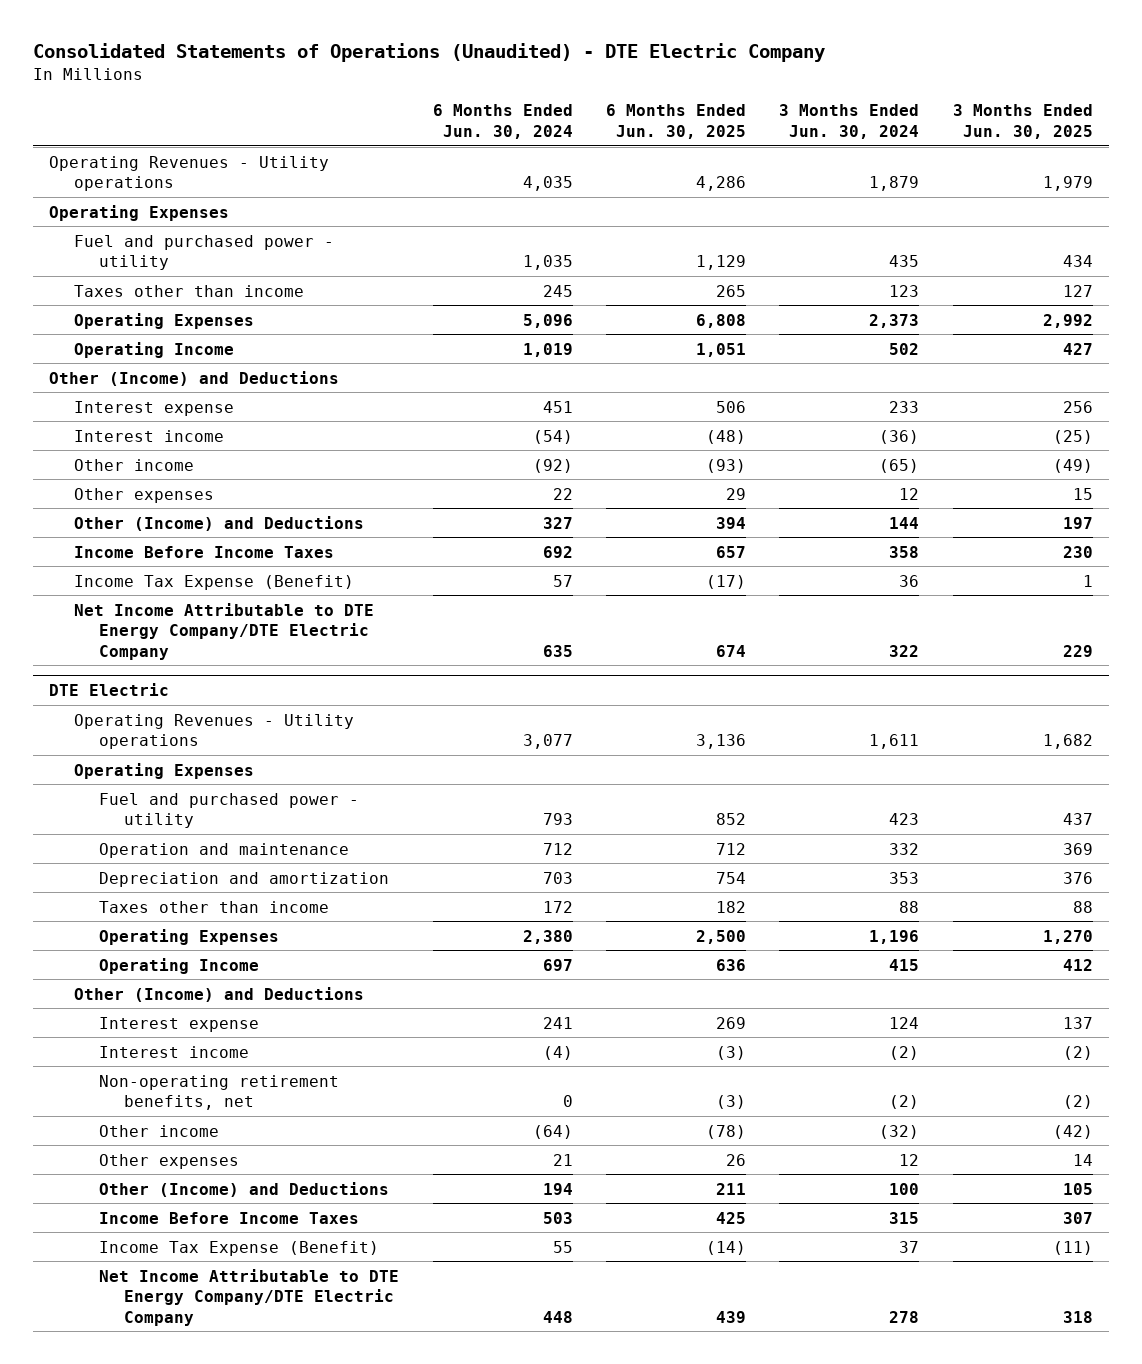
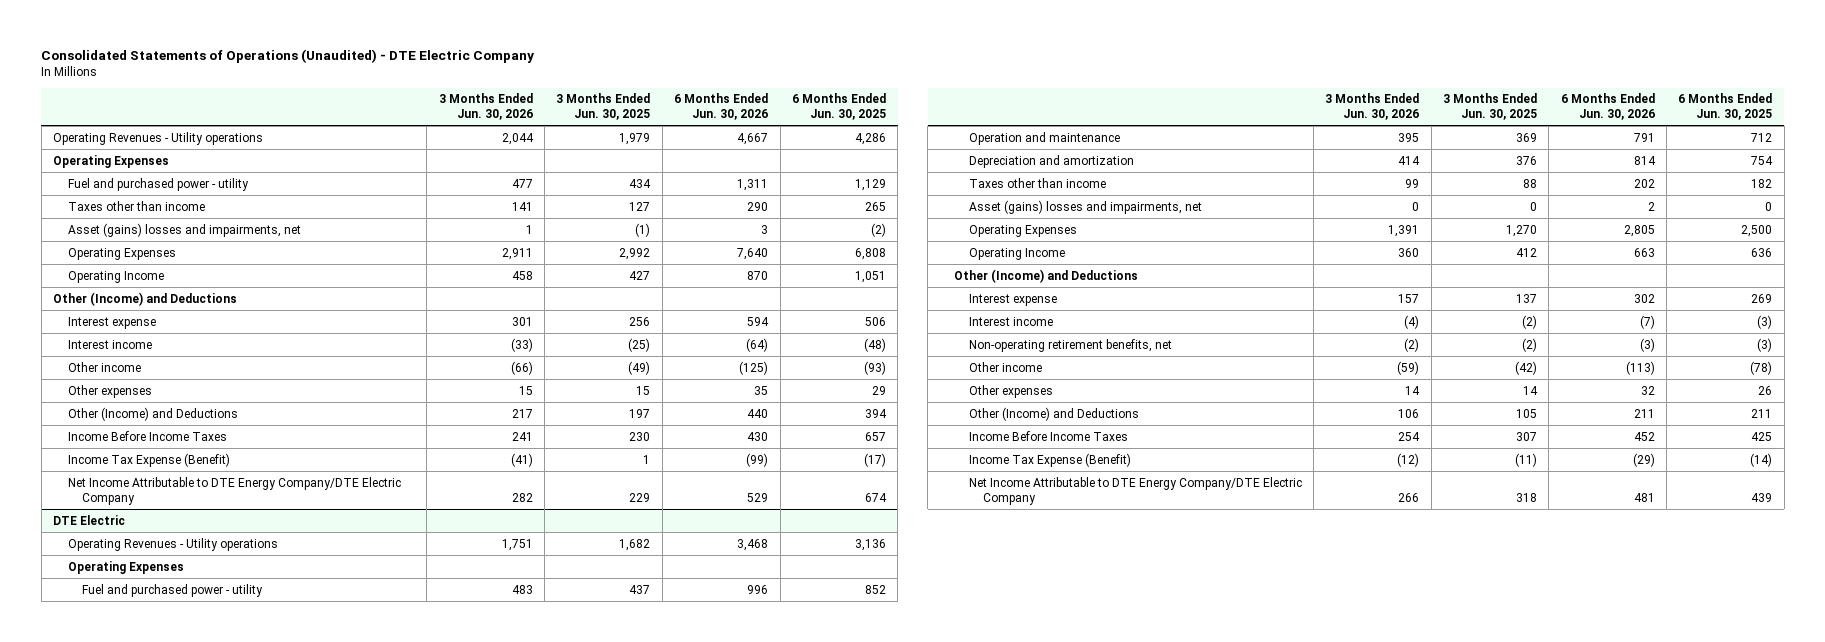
- | 6 Months Ended Jun. 30, 2024 | 6 Months Ended Jun. 30, 2025 | 3 Months Ended Jun. 30, 2024 | 3 Months Ended Jun. 30, 2025
+ | 3 Months Ended Jun. 30, 2026 | 3 Months Ended Jun. 30, 2025 | 6 Months Ended Jun. 30, 2026 | 6 Months Ended Jun. 30, 2025
+ Asset (gains) losses and impairments, net | 1 | (1) | 3 | (2)
@ DTE Electric
+ Asset (gains) losses and impairments, net | 0 | 0 | 2 | 0

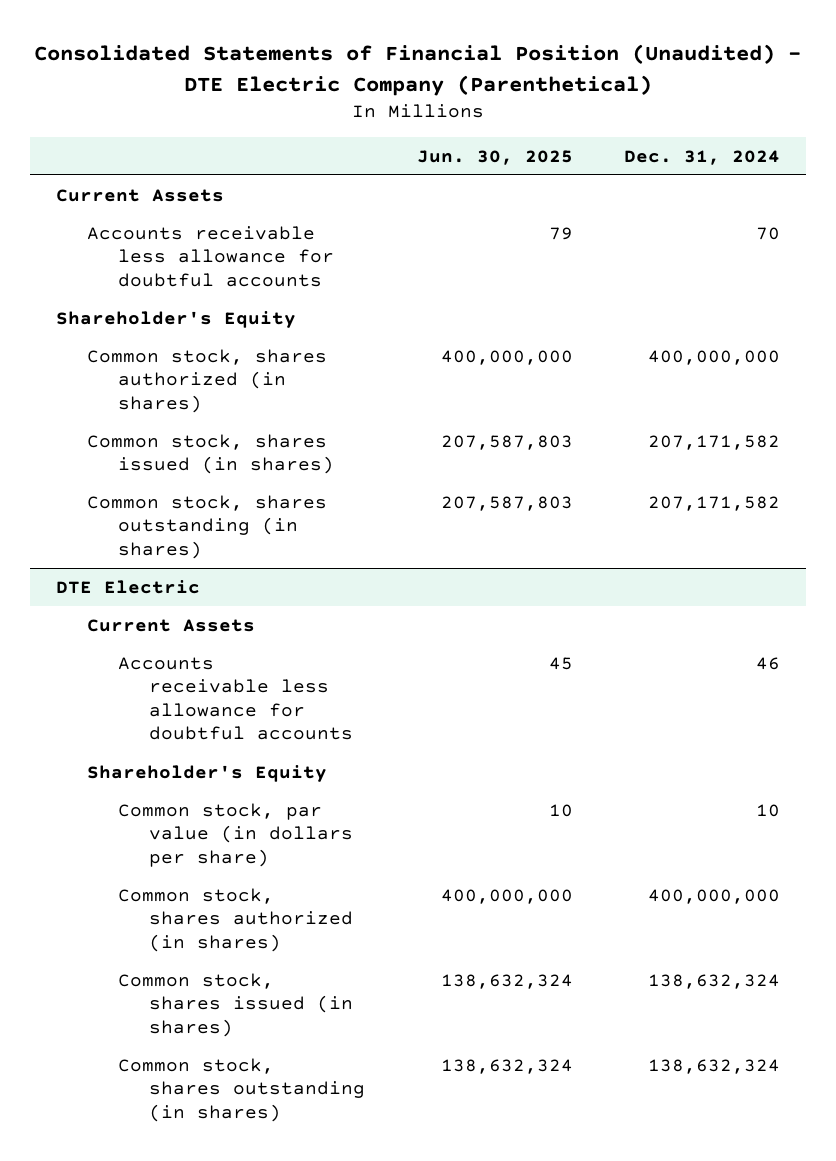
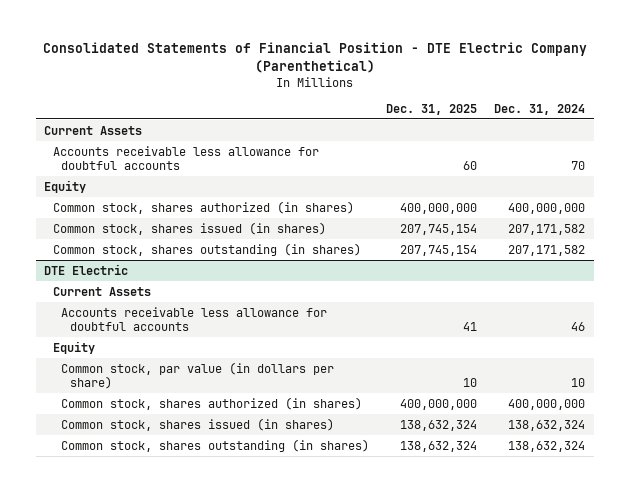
- Consolidated Statements of Financial Position (Unaudited) - DTE Electric Company (Parenthetical)
+ Consolidated Statements of Financial Position - DTE Electric Company (Parenthetical)
- | Jun. 30, 2025 | Dec. 31, 2024
+ | Dec. 31, 2025 | Dec. 31, 2024
- Shareholder's Equity
+ Equity
@ DTE Electric
- Shareholder's Equity
+ Equity

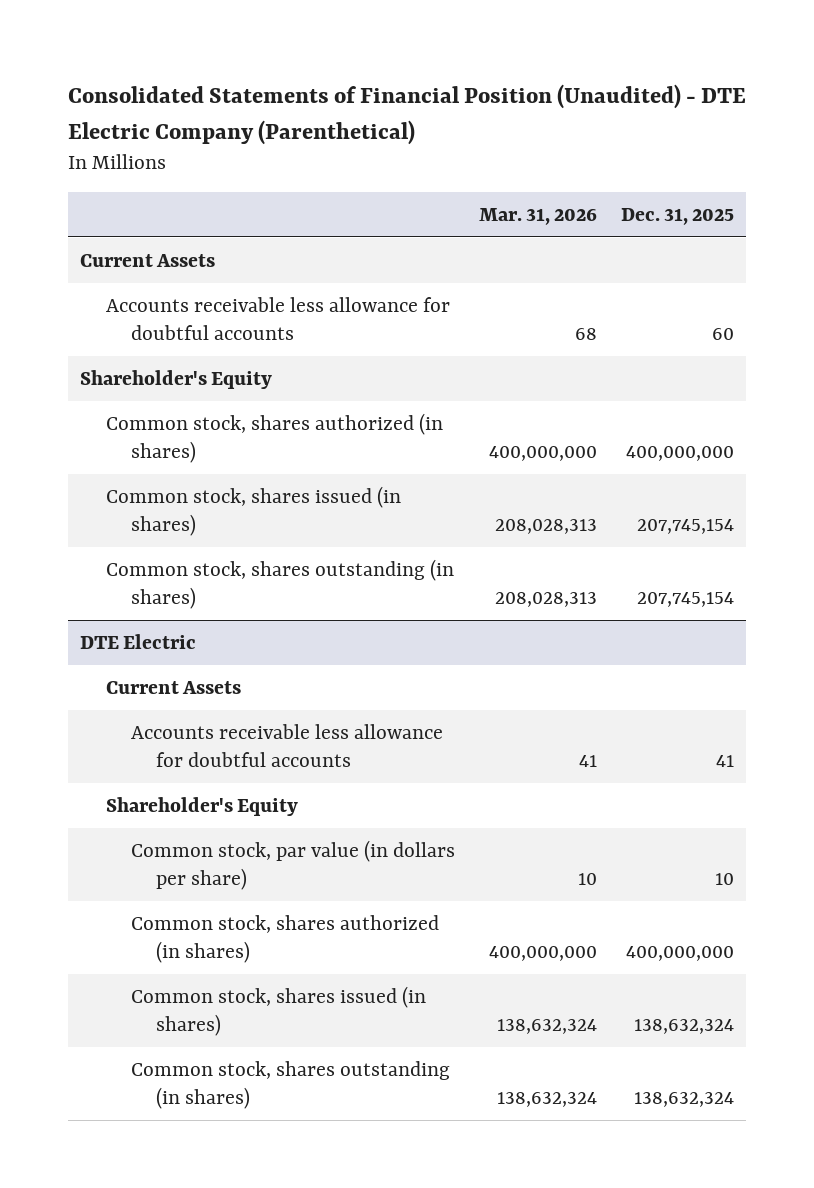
- Consolidated Statements of Financial Position - DTE Electric Company (Parenthetical)
+ Consolidated Statements of Financial Position (Unaudited) - DTE Electric Company (Parenthetical)
- | Dec. 31, 2025 | Dec. 31, 2024
+ | Mar. 31, 2026 | Dec. 31, 2025
- Equity
+ Shareholder's Equity
@ DTE Electric
- Equity
+ Shareholder's Equity

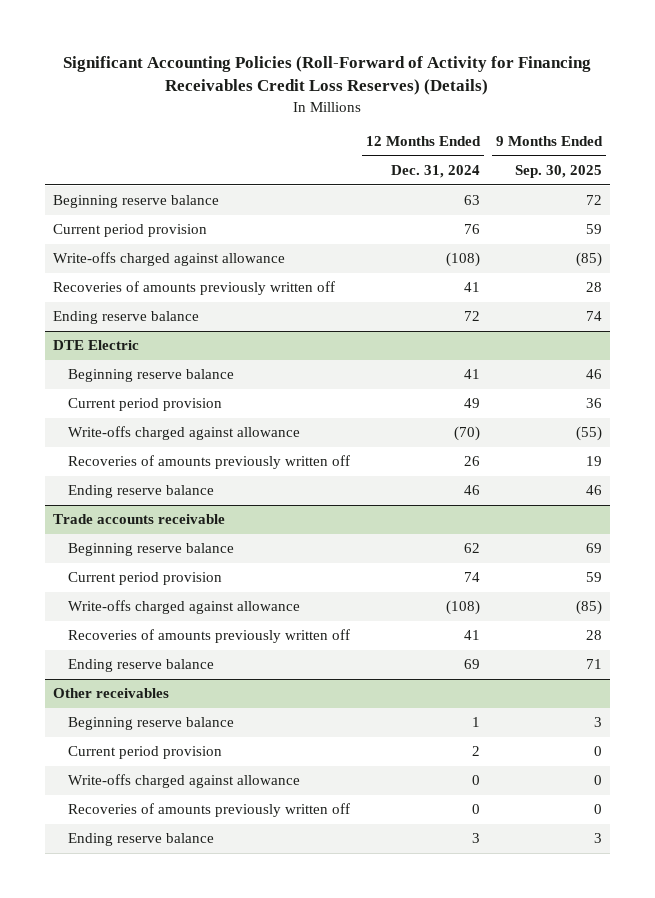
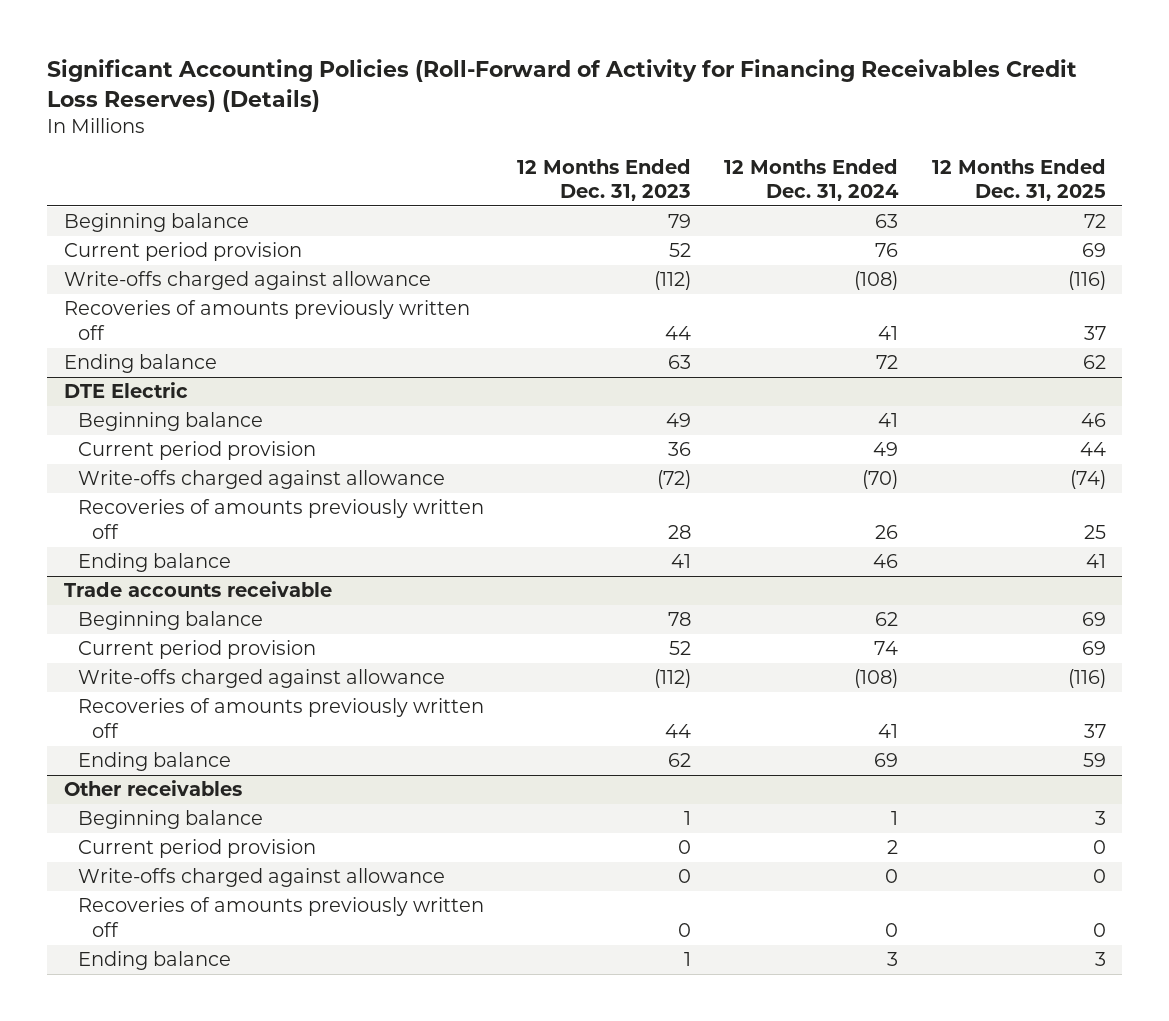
- | 12 Months Ended Dec. 31, 2024 | 9 Months Ended Sep. 30, 2025
+ | 12 Months Ended Dec. 31, 2023 | 12 Months Ended Dec. 31, 2024 | 12 Months Ended Dec. 31, 2025
- Beginning reserve balance | 63 | 72
+ Beginning balance | 79 | 63 | 72
- Ending reserve balance | 72 | 74
+ Ending balance | 63 | 72 | 62
@ DTE Electric
- Beginning reserve balance | 41 | 46
+ Beginning balance | 49 | 41 | 46
- Ending reserve balance | 46 | 46
+ Ending balance | 41 | 46 | 41
@ Trade accounts receivable
- Beginning reserve balance | 62 | 69
+ Beginning balance | 78 | 62 | 69
- Ending reserve balance | 69 | 71
+ Ending balance | 62 | 69 | 59
@ Other receivables
- Beginning reserve balance | 1 | 3
+ Beginning balance | 1 | 1 | 3
- Ending reserve balance | 3 | 3
+ Ending balance | 1 | 3 | 3

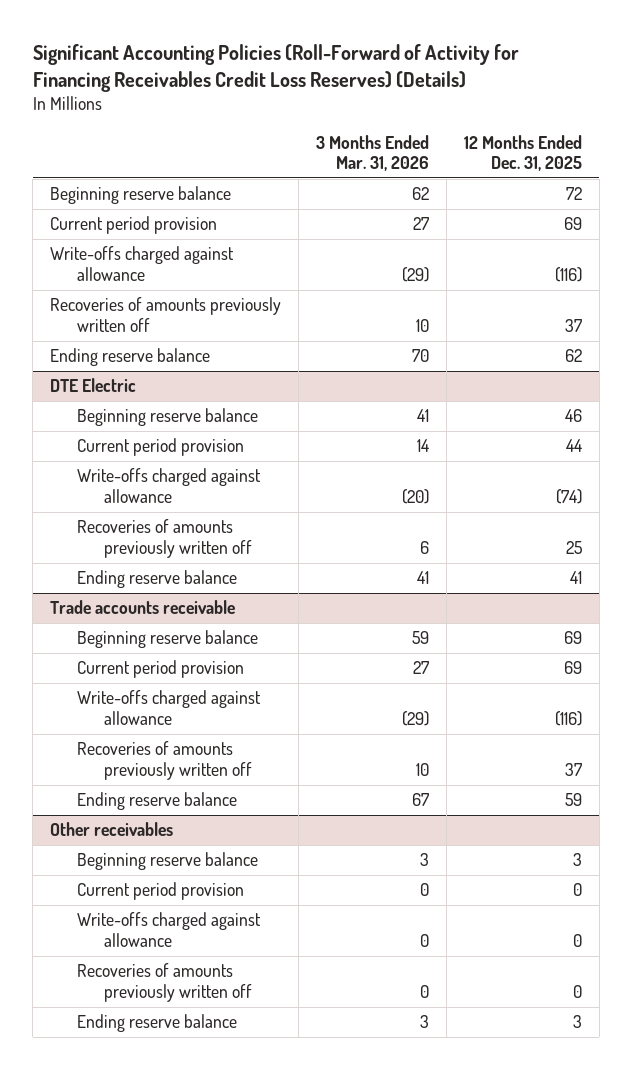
- | 12 Months Ended Dec. 31, 2023 | 12 Months Ended Dec. 31, 2024 | 12 Months Ended Dec. 31, 2025
+ | 3 Months Ended Mar. 31, 2026 | 12 Months Ended Dec. 31, 2025
- Beginning balance | 79 | 63 | 72
+ Beginning reserve balance | 62 | 72
- Ending balance | 63 | 72 | 62
+ Ending reserve balance | 70 | 62
@ DTE Electric
- Beginning balance | 49 | 41 | 46
+ Beginning reserve balance | 41 | 46
- Ending balance | 41 | 46 | 41
+ Ending reserve balance | 41 | 41
@ Trade accounts receivable
- Beginning balance | 78 | 62 | 69
+ Beginning reserve balance | 59 | 69
- Ending balance | 62 | 69 | 59
+ Ending reserve balance | 67 | 59
@ Other receivables
- Beginning balance | 1 | 1 | 3
+ Beginning reserve balance | 3 | 3
- Ending balance | 1 | 3 | 3
+ Ending reserve balance | 3 | 3

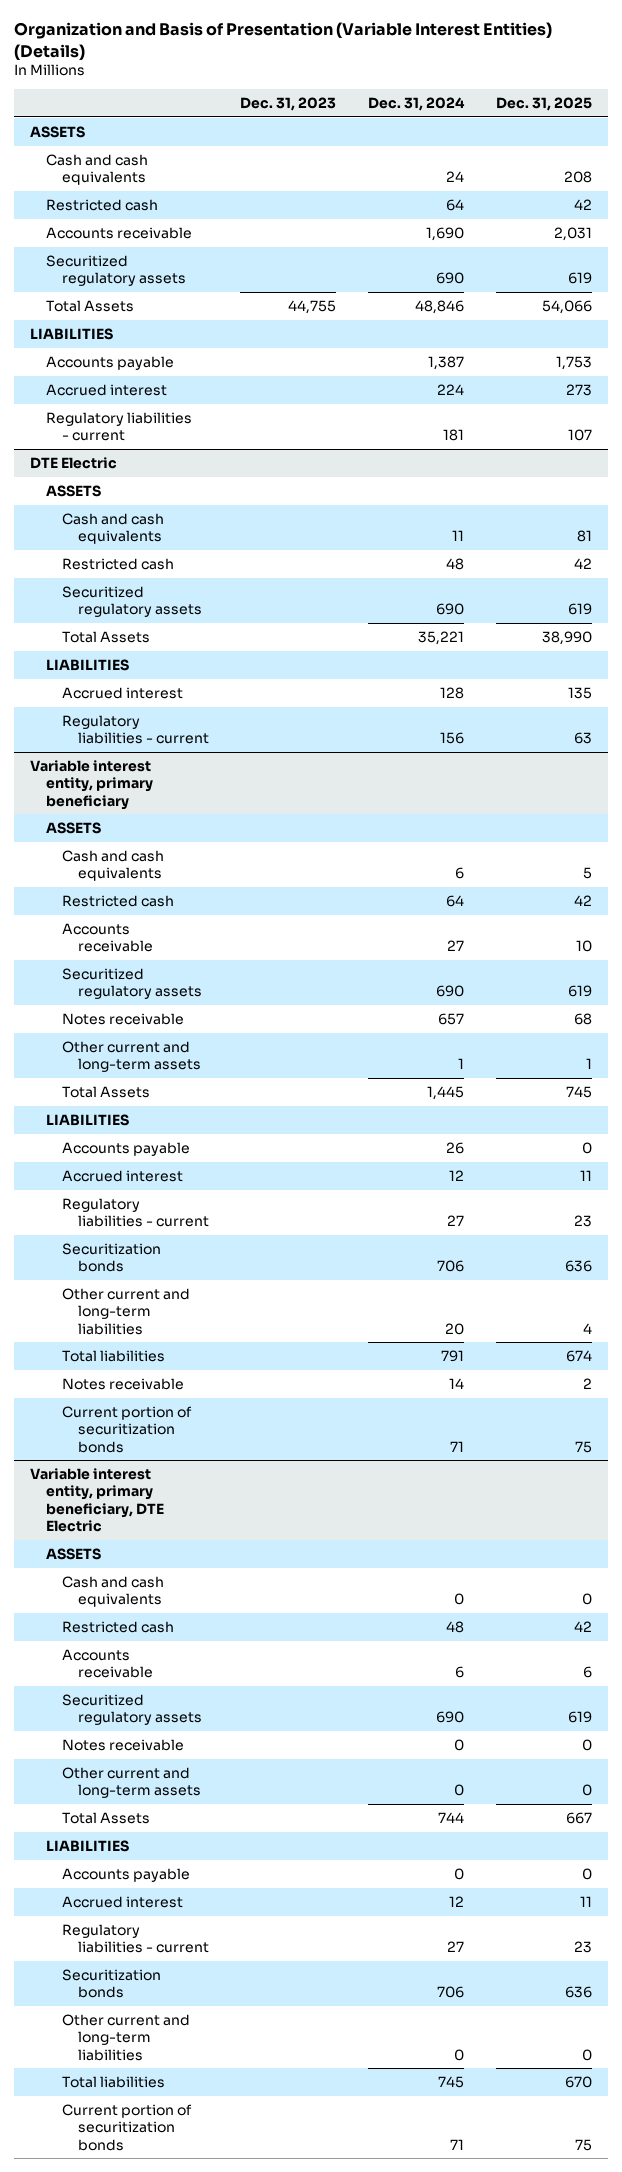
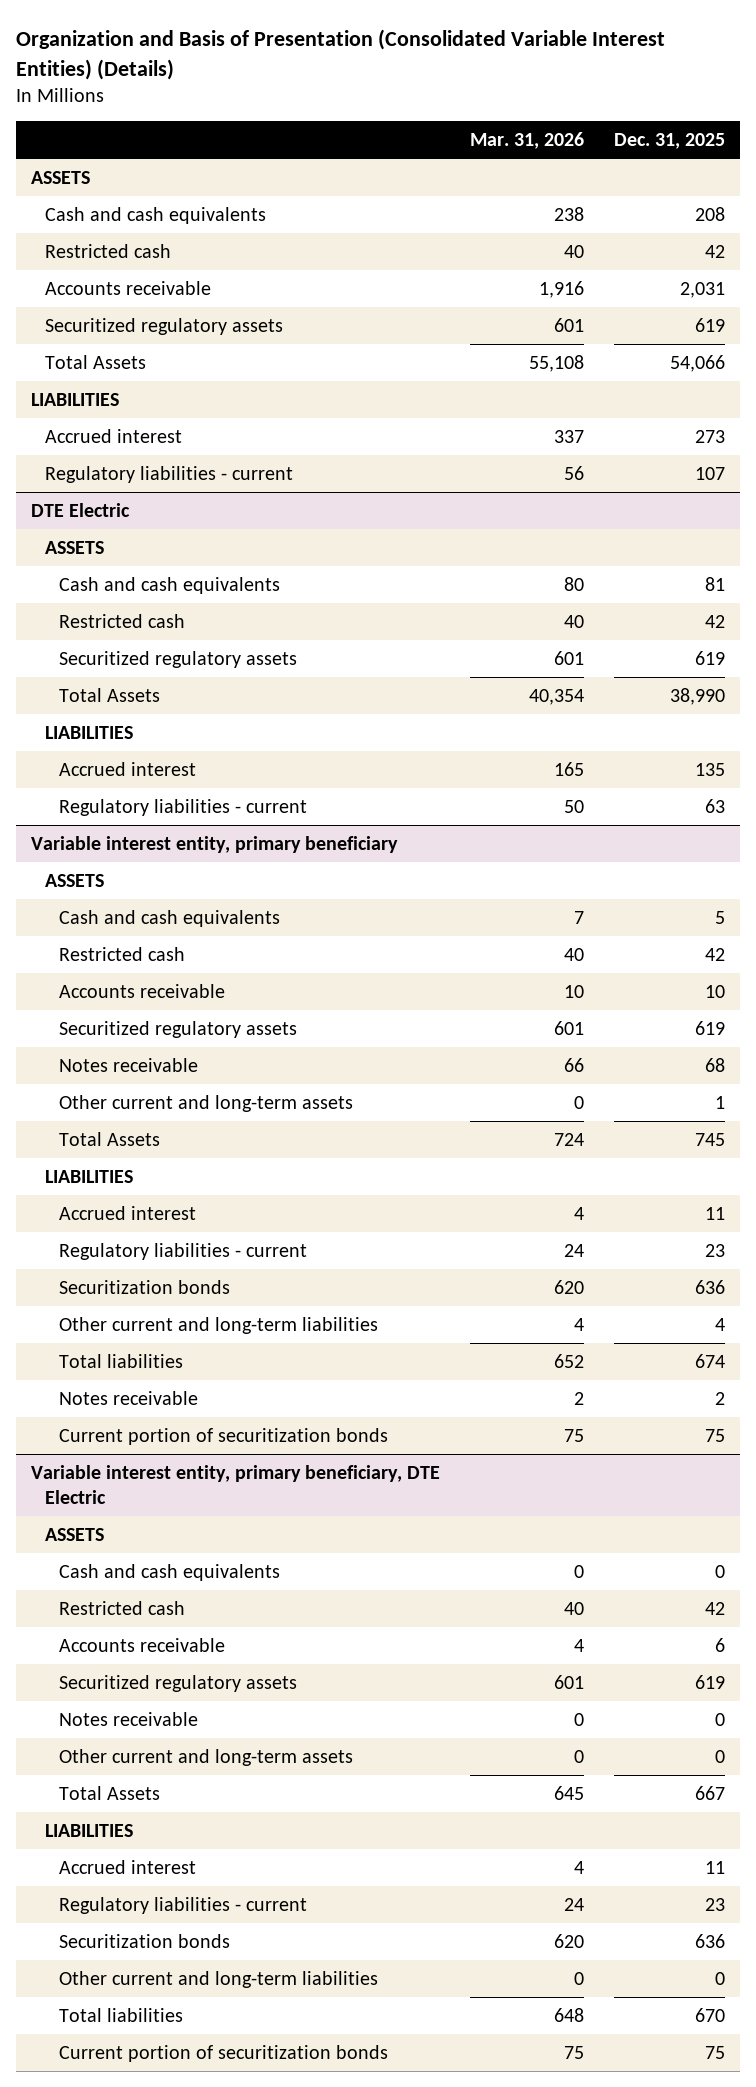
- Organization and Basis of Presentation (Variable Interest Entities) (Details)
+ Organization and Basis of Presentation (Consolidated Variable Interest Entities) (Details)
- | Dec. 31, 2023 | Dec. 31, 2024 | Dec. 31, 2025
+ | Mar. 31, 2026 | Dec. 31, 2025
- Accounts payable | | 1,387 | 1,753
@ Variable interest entity, primary beneficiary
- Accounts payable | | 26 | 0
@ Variable interest entity, primary beneficiary, DTE Electric
- Accounts payable | | 0 | 0

